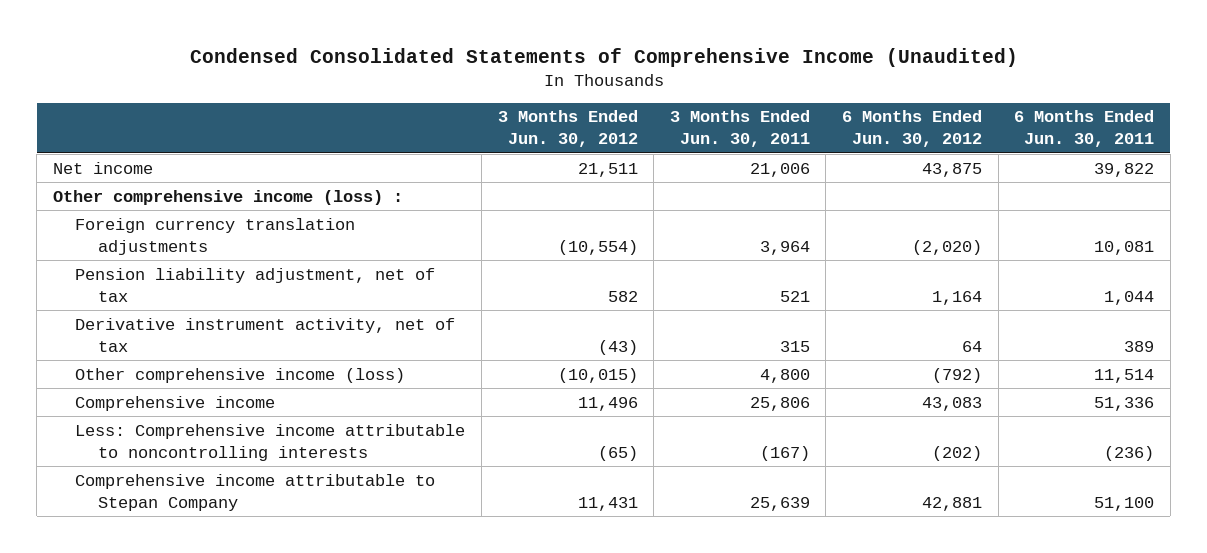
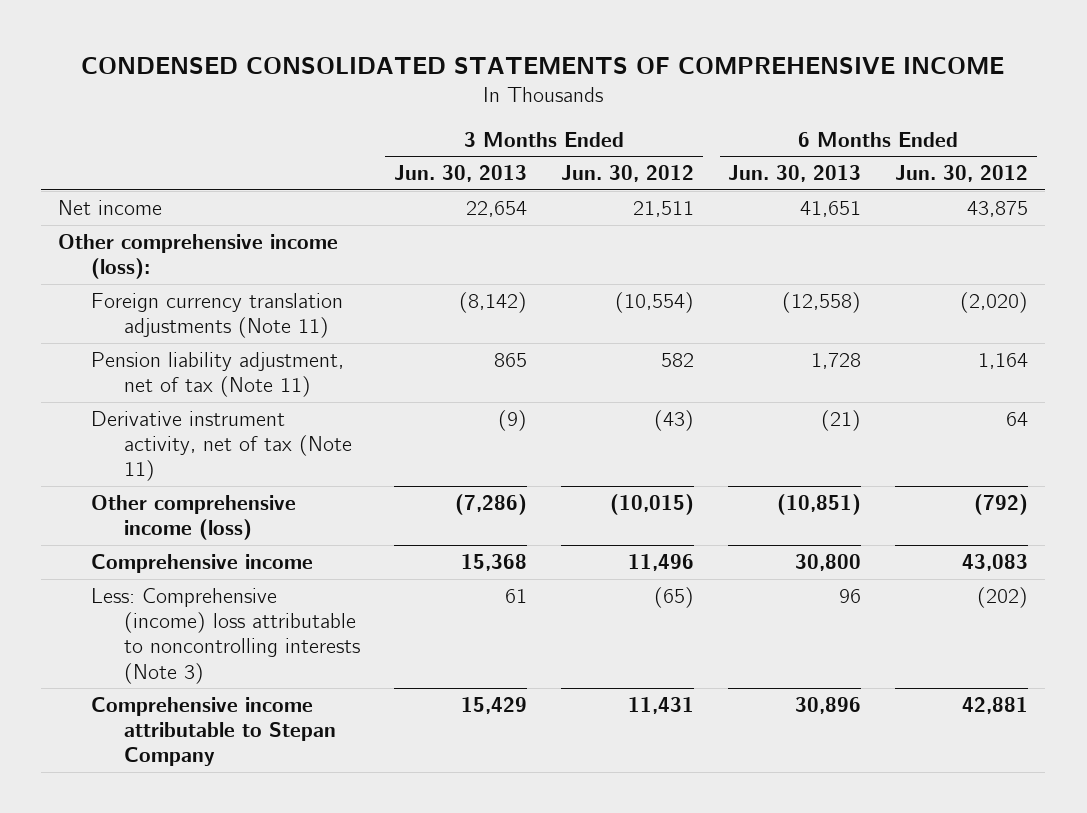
- Condensed Consolidated Statements of Comprehensive Income (Unaudited)
+ CONDENSED CONSOLIDATED STATEMENTS OF COMPREHENSIVE INCOME
- | 3 Months Ended Jun. 30, 2012 | 3 Months Ended Jun. 30, 2011 | 6 Months Ended Jun. 30, 2012 | 6 Months Ended Jun. 30, 2011
+ | 3 Months Ended Jun. 30, 2013 | 3 Months Ended Jun. 30, 2012 | 6 Months Ended Jun. 30, 2013 | 6 Months Ended Jun. 30, 2012
- Other comprehensive income (loss) :
- Foreign currency translation adjustments | (10,554) | 3,964 | (2,020) | 10,081
- Pension liability adjustment, net of tax | 582 | 521 | 1,164 | 1,044
- Derivative instrument activity, net of tax | (43) | 315 | 64 | 389
+ Other comprehensive income (loss):
+ Foreign currency translation adjustments (Note 11) | (8,142) | (10,554) | (12,558) | (2,020)
+ Pension liability adjustment, net of tax (Note 11) | 865 | 582 | 1,728 | 1,164
+ Derivative instrument activity, net of tax (Note 11) | (9) | (43) | (21) | 64
- Less: Comprehensive income attributable to noncontrolling interests | (65) | (167) | (202) | (236)
+ Less: Comprehensive (income) loss attributable to noncontrolling interests (Note 3) | 61 | (65) | 96 | (202)

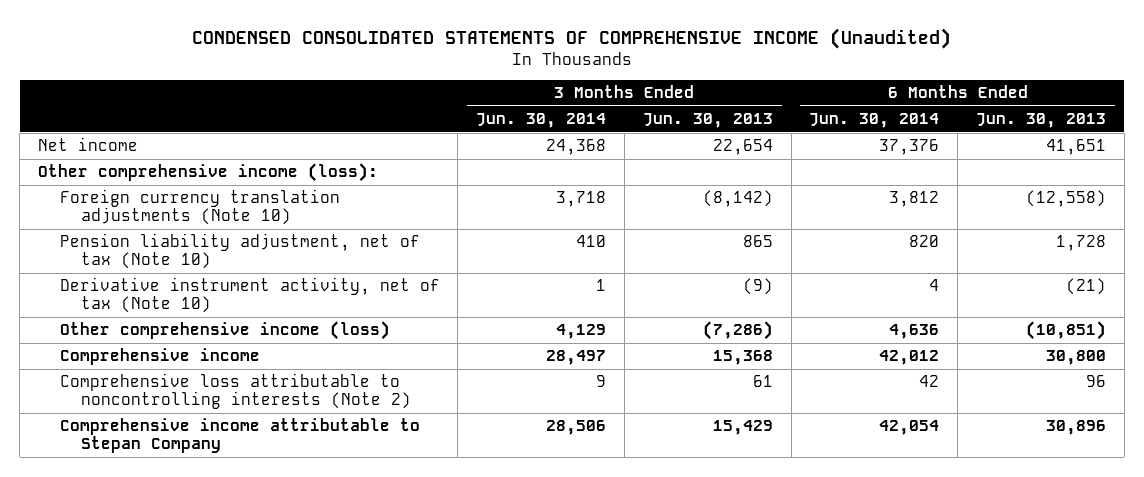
- CONDENSED CONSOLIDATED STATEMENTS OF COMPREHENSIVE INCOME
+ CONDENSED CONSOLIDATED STATEMENTS OF COMPREHENSIVE INCOME (Unaudited)
- | 3 Months Ended Jun. 30, 2013 | 3 Months Ended Jun. 30, 2012 | 6 Months Ended Jun. 30, 2013 | 6 Months Ended Jun. 30, 2012
+ | 3 Months Ended Jun. 30, 2014 | 3 Months Ended Jun. 30, 2013 | 6 Months Ended Jun. 30, 2014 | 6 Months Ended Jun. 30, 2013
- Foreign currency translation adjustments (Note 11) | (8,142) | (10,554) | (12,558) | (2,020)
- Pension liability adjustment, net of tax (Note 11) | 865 | 582 | 1,728 | 1,164
- Derivative instrument activity, net of tax (Note 11) | (9) | (43) | (21) | 64
+ Foreign currency translation adjustments (Note 10) | 3,718 | (8,142) | 3,812 | (12,558)
+ Pension liability adjustment, net of tax (Note 10) | 410 | 865 | 820 | 1,728
+ Derivative instrument activity, net of tax (Note 10) | 1 | (9) | 4 | (21)
- Less: Comprehensive (income) loss attributable to noncontrolling interests (Note 3) | 61 | (65) | 96 | (202)
+ Comprehensive loss attributable to noncontrolling interests (Note 2) | 9 | 61 | 42 | 96

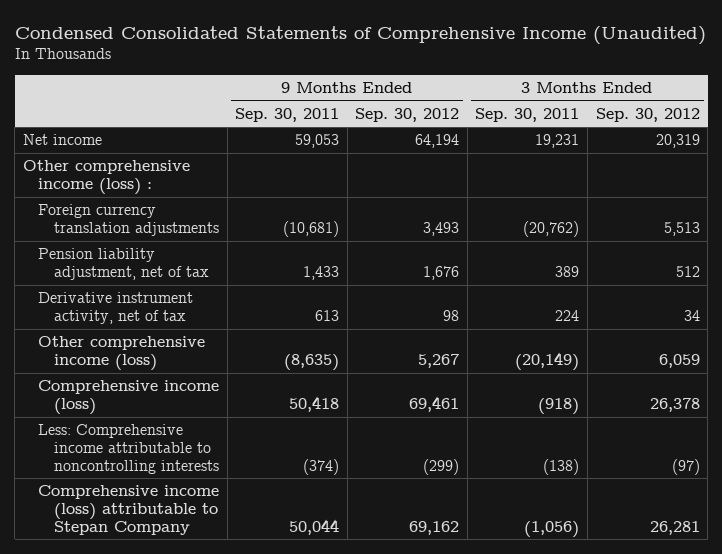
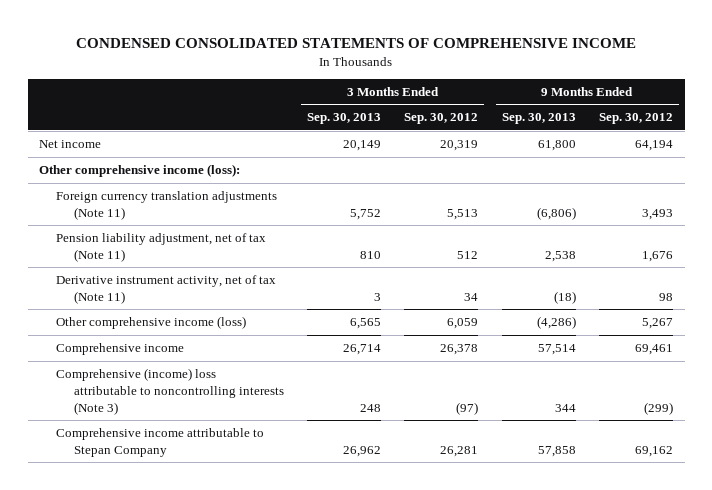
- Condensed Consolidated Statements of Comprehensive Income (Unaudited)
+ CONDENSED CONSOLIDATED STATEMENTS OF COMPREHENSIVE INCOME
- | 9 Months Ended Sep. 30, 2011 | 9 Months Ended Sep. 30, 2012 | 3 Months Ended Sep. 30, 2011 | 3 Months Ended Sep. 30, 2012
+ | 3 Months Ended Sep. 30, 2013 | 3 Months Ended Sep. 30, 2012 | 9 Months Ended Sep. 30, 2013 | 9 Months Ended Sep. 30, 2012
- Other comprehensive income (loss) :
- Foreign currency translation adjustments | (10,681) | 3,493 | (20,762) | 5,513
- Pension liability adjustment, net of tax | 1,433 | 1,676 | 389 | 512
- Derivative instrument activity, net of tax | 613 | 98 | 224 | 34
+ Other comprehensive income (loss):
+ Foreign currency translation adjustments (Note 11) | 5,752 | 5,513 | (6,806) | 3,493
+ Pension liability adjustment, net of tax (Note 11) | 810 | 512 | 2,538 | 1,676
+ Derivative instrument activity, net of tax (Note 11) | 3 | 34 | (18) | 98
- Comprehensive income (loss) | 50,418 | 69,461 | (918) | 26,378
- Less: Comprehensive income attributable to noncontrolling interests | (374) | (299) | (138) | (97)
- Comprehensive income (loss) attributable to Stepan Company | 50,044 | 69,162 | (1,056) | 26,281
+ Comprehensive income | 26,714 | 26,378 | 57,514 | 69,461
+ Comprehensive (income) loss attributable to noncontrolling interests (Note 3) | 248 | (97) | 344 | (299)
+ Comprehensive income attributable to Stepan Company | 26,962 | 26,281 | 57,858 | 69,162

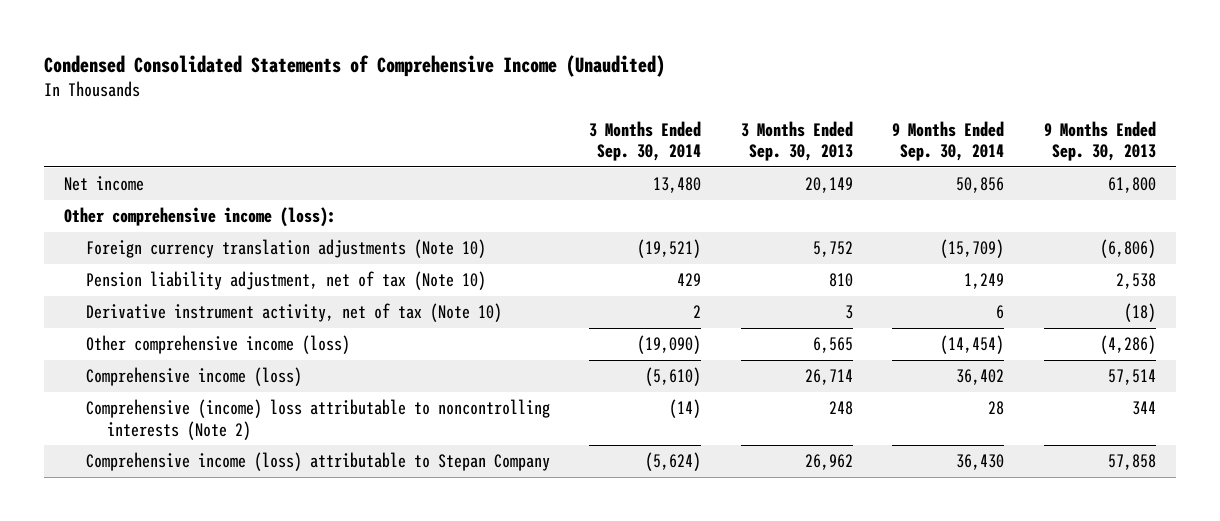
- CONDENSED CONSOLIDATED STATEMENTS OF COMPREHENSIVE INCOME
+ Condensed Consolidated Statements of Comprehensive Income (Unaudited)
- | 3 Months Ended Sep. 30, 2013 | 3 Months Ended Sep. 30, 2012 | 9 Months Ended Sep. 30, 2013 | 9 Months Ended Sep. 30, 2012
+ | 3 Months Ended Sep. 30, 2014 | 3 Months Ended Sep. 30, 2013 | 9 Months Ended Sep. 30, 2014 | 9 Months Ended Sep. 30, 2013
- Foreign currency translation adjustments (Note 11) | 5,752 | 5,513 | (6,806) | 3,493
- Pension liability adjustment, net of tax (Note 11) | 810 | 512 | 2,538 | 1,676
- Derivative instrument activity, net of tax (Note 11) | 3 | 34 | (18) | 98
+ Foreign currency translation adjustments (Note 10) | (19,521) | 5,752 | (15,709) | (6,806)
+ Pension liability adjustment, net of tax (Note 10) | 429 | 810 | 1,249 | 2,538
+ Derivative instrument activity, net of tax (Note 10) | 2 | 3 | 6 | (18)
- Comprehensive income | 26,714 | 26,378 | 57,514 | 69,461
- Comprehensive (income) loss attributable to noncontrolling interests (Note 3) | 248 | (97) | 344 | (299)
- Comprehensive income attributable to Stepan Company | 26,962 | 26,281 | 57,858 | 69,162
+ Comprehensive income (loss) | (5,610) | 26,714 | 36,402 | 57,514
+ Comprehensive (income) loss attributable to noncontrolling interests (Note 2) | (14) | 248 | 28 | 344
+ Comprehensive income (loss) attributable to Stepan Company | (5,624) | 26,962 | 36,430 | 57,858

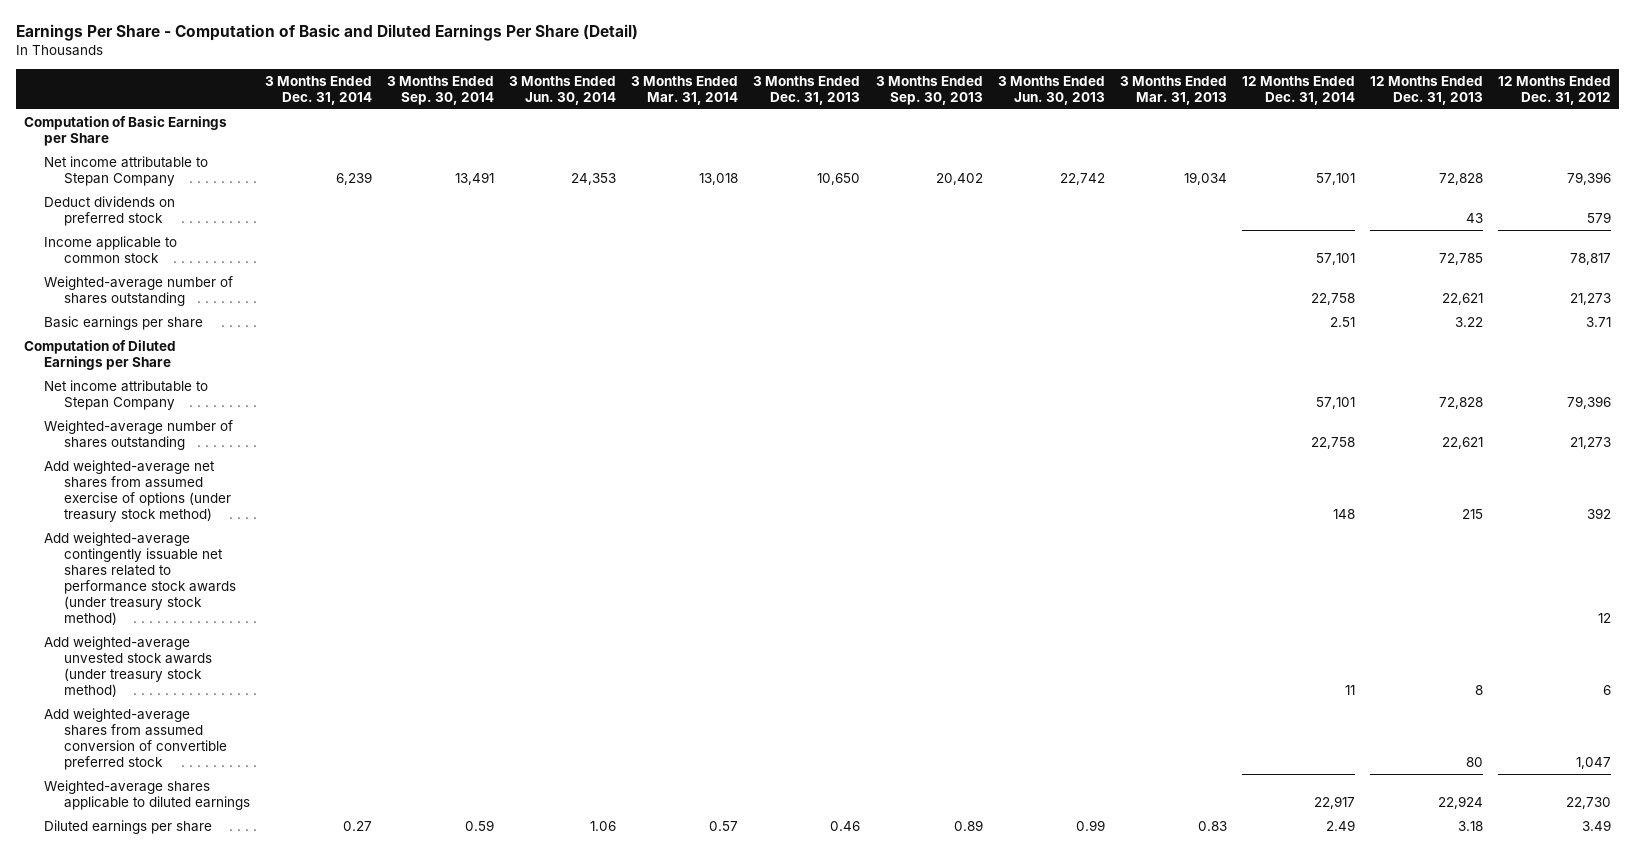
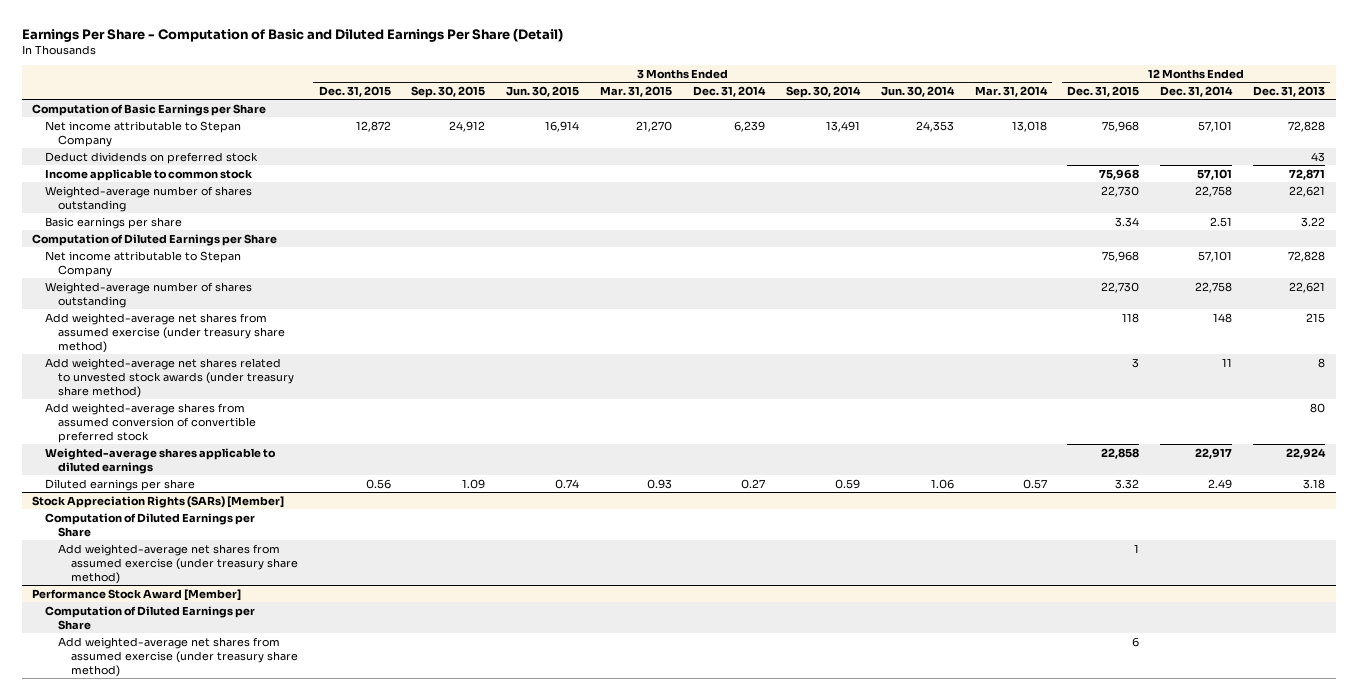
- | 3 Months Ended Dec. 31, 2014 | 3 Months Ended Sep. 30, 2014 | 3 Months Ended Jun. 30, 2014 | 3 Months Ended Mar. 31, 2014 | 3 Months Ended Dec. 31, 2013 | 3 Months Ended Sep. 30, 2013 | 3 Months Ended Jun. 30, 2013 | 3 Months Ended Mar. 31, 2013 | 12 Months Ended Dec. 31, 2014 | 12 Months Ended Dec. 31, 2013 | 12 Months Ended Dec. 31, 2012
+ | 3 Months Ended Dec. 31, 2015 | 3 Months Ended Sep. 30, 2015 | 3 Months Ended Jun. 30, 2015 | 3 Months Ended Mar. 31, 2015 | 3 Months Ended Dec. 31, 2014 | 3 Months Ended Sep. 30, 2014 | 3 Months Ended Jun. 30, 2014 | 3 Months Ended Mar. 31, 2014 | 12 Months Ended Dec. 31, 2015 | 12 Months Ended Dec. 31, 2014 | 12 Months Ended Dec. 31, 2013
- Income applicable to common stock | | | | | | | | | 57,101 | 72,785 | 78,817
+ Income applicable to common stock | | | | | | | | | 75,968 | 57,101 | 72,871
- Add weighted-average net shares from assumed exercise of options (under treasury stock method) | | | | | | | | | 148 | 215 | 392
- Add weighted-average contingently issuable net shares related to performance stock awards (under treasury stock method) | | | | | | | | | | | 12
- Add weighted-average unvested stock awards (under treasury stock method) | | | | | | | | | 11 | 8 | 6
+ Add weighted-average net shares from assumed exercise (under treasury share method) | | | | | | | | | 118 | 148 | 215
+ Add weighted-average net shares related to unvested stock awards (under treasury share method) | | | | | | | | | 3 | 11 | 8
+ Stock Appreciation Rights (SARs) [Member]
+ Computation of Diluted Earnings per Share
+ Add weighted-average net shares from assumed exercise (under treasury share method) | | | | | | | | | 1 | |
+ Performance Stock Award [Member]
+ Computation of Diluted Earnings per Share
+ Add weighted-average net shares from assumed exercise (under treasury share method) | | | | | | | | | 6 | |

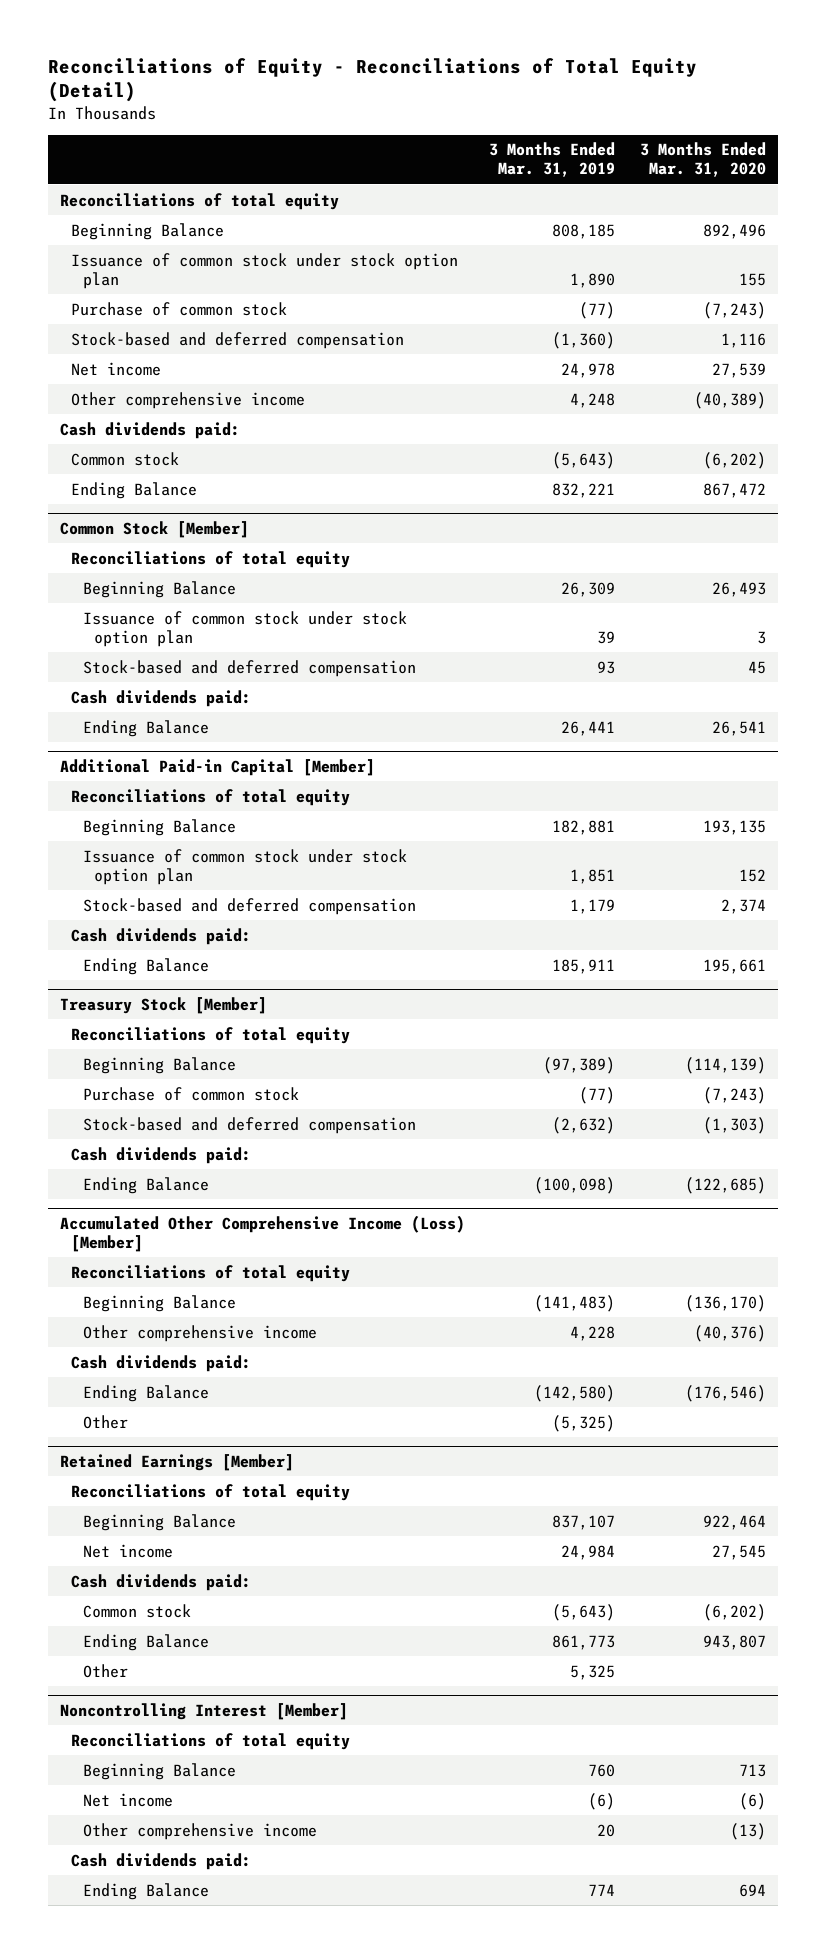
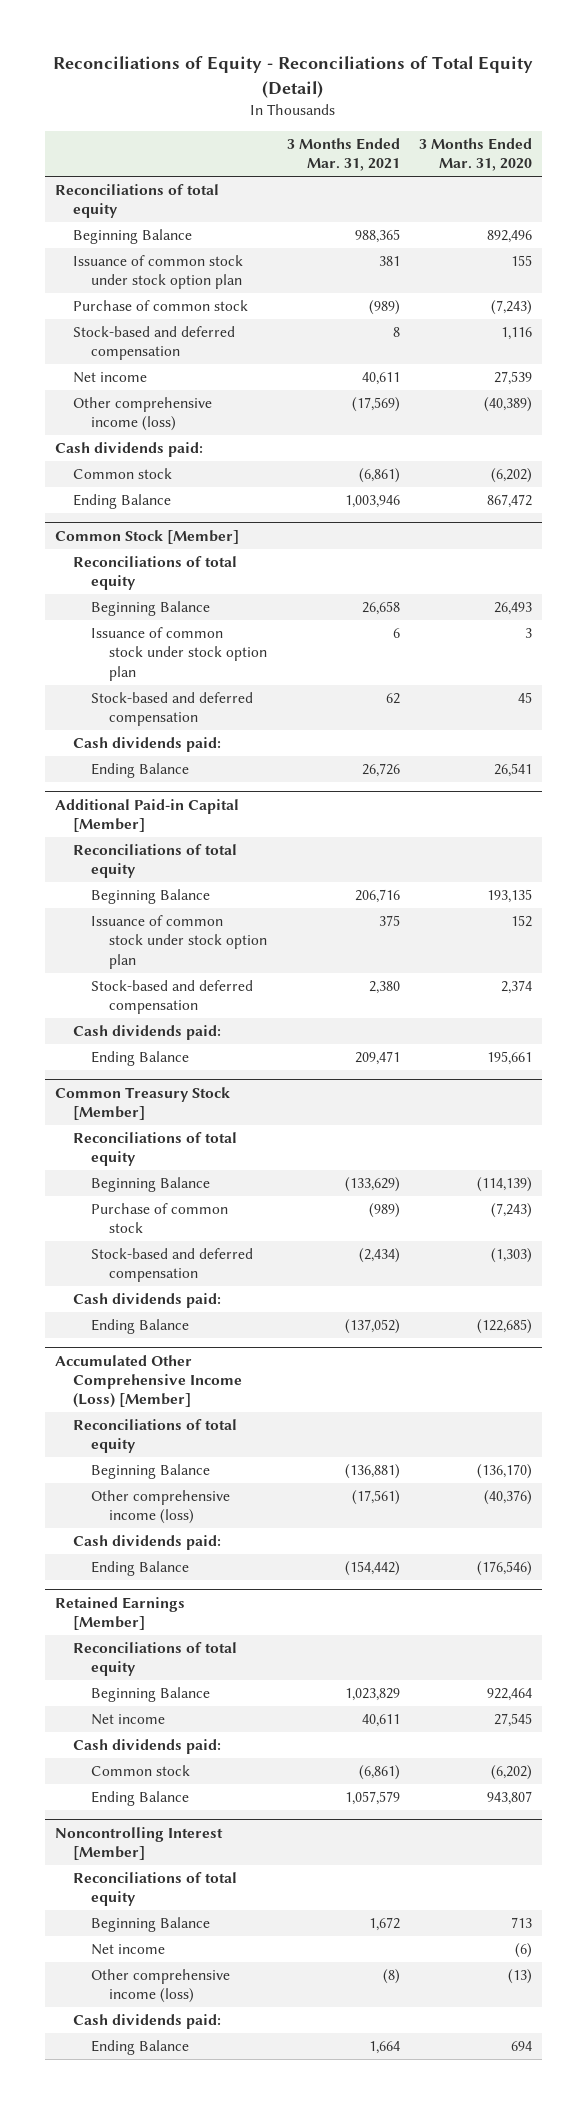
- | 3 Months Ended Mar. 31, 2019 | 3 Months Ended Mar. 31, 2020
+ | 3 Months Ended Mar. 31, 2021 | 3 Months Ended Mar. 31, 2020
- Other comprehensive income | 4,248 | (40,389)
+ Other comprehensive income (loss) | (17,569) | (40,389)
- Treasury Stock [Member]
+ Common Treasury Stock [Member]
@ Accumulated Other Comprehensive Income (Loss) [Member]
- Other comprehensive income | 4,228 | (40,376)
+ Other comprehensive income (loss) | (17,561) | (40,376)
- Other | (5,325) |
@ Retained Earnings [Member]
- Other | 5,325 |
@ Noncontrolling Interest [Member]
- Other comprehensive income | 20 | (13)
+ Other comprehensive income (loss) | (8) | (13)

